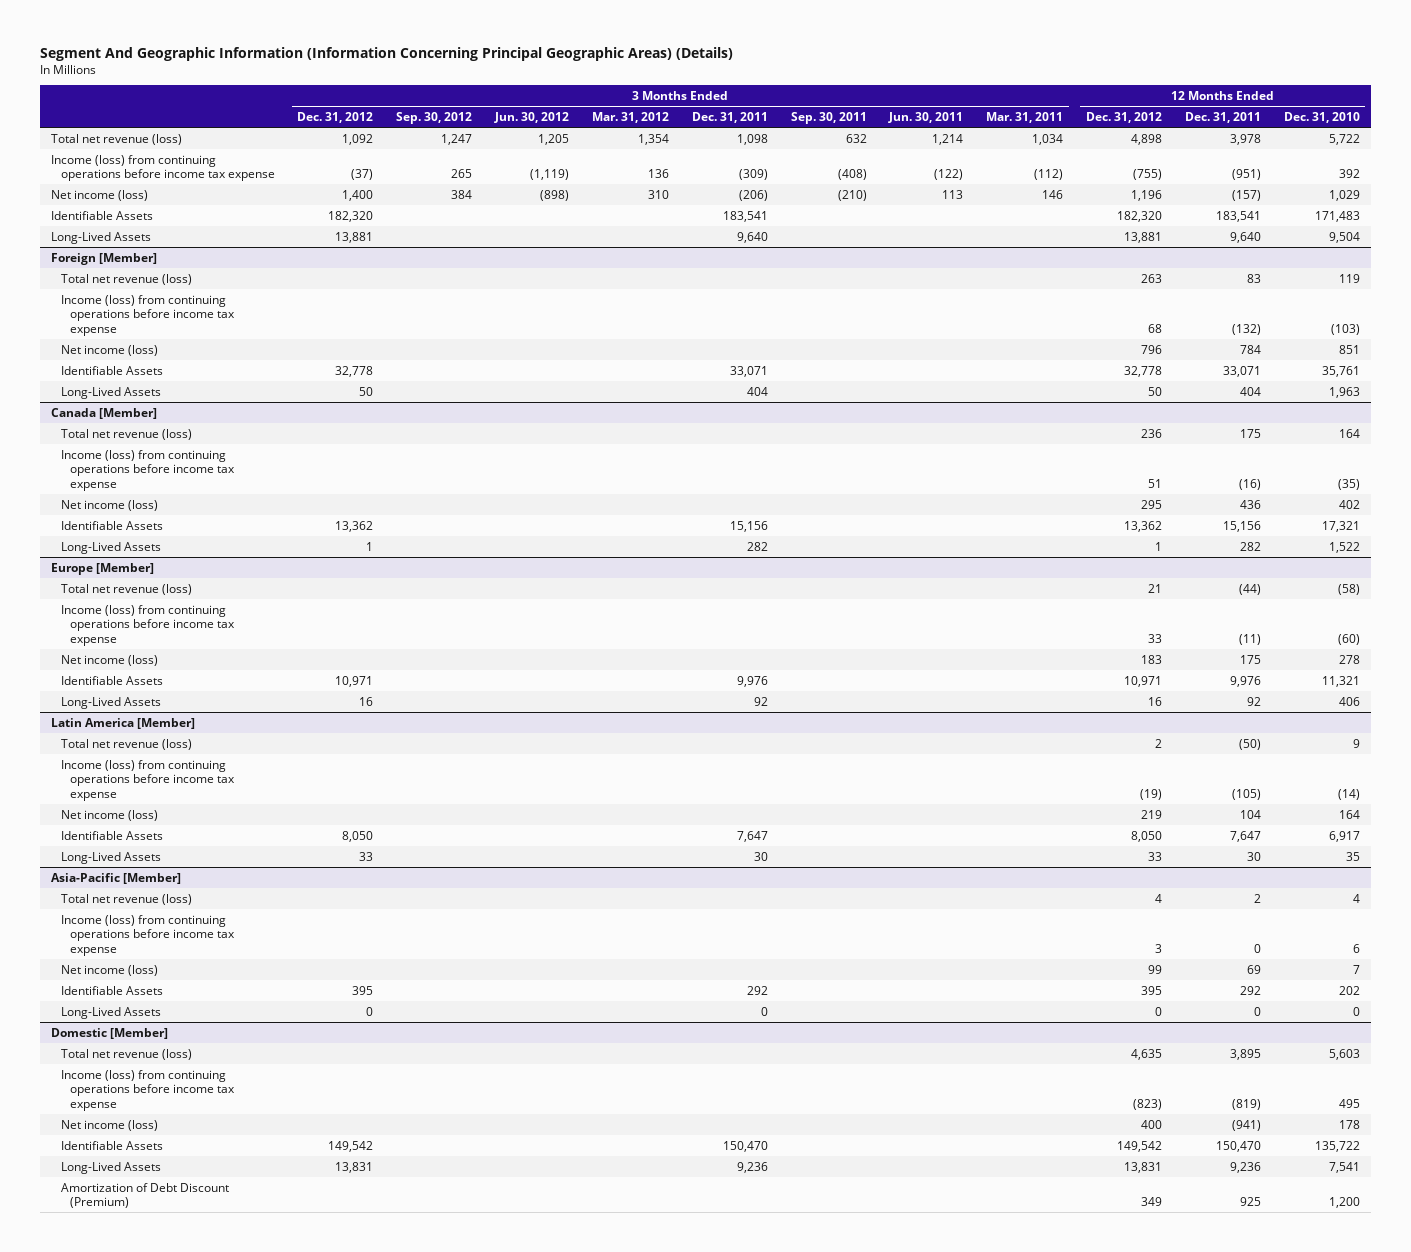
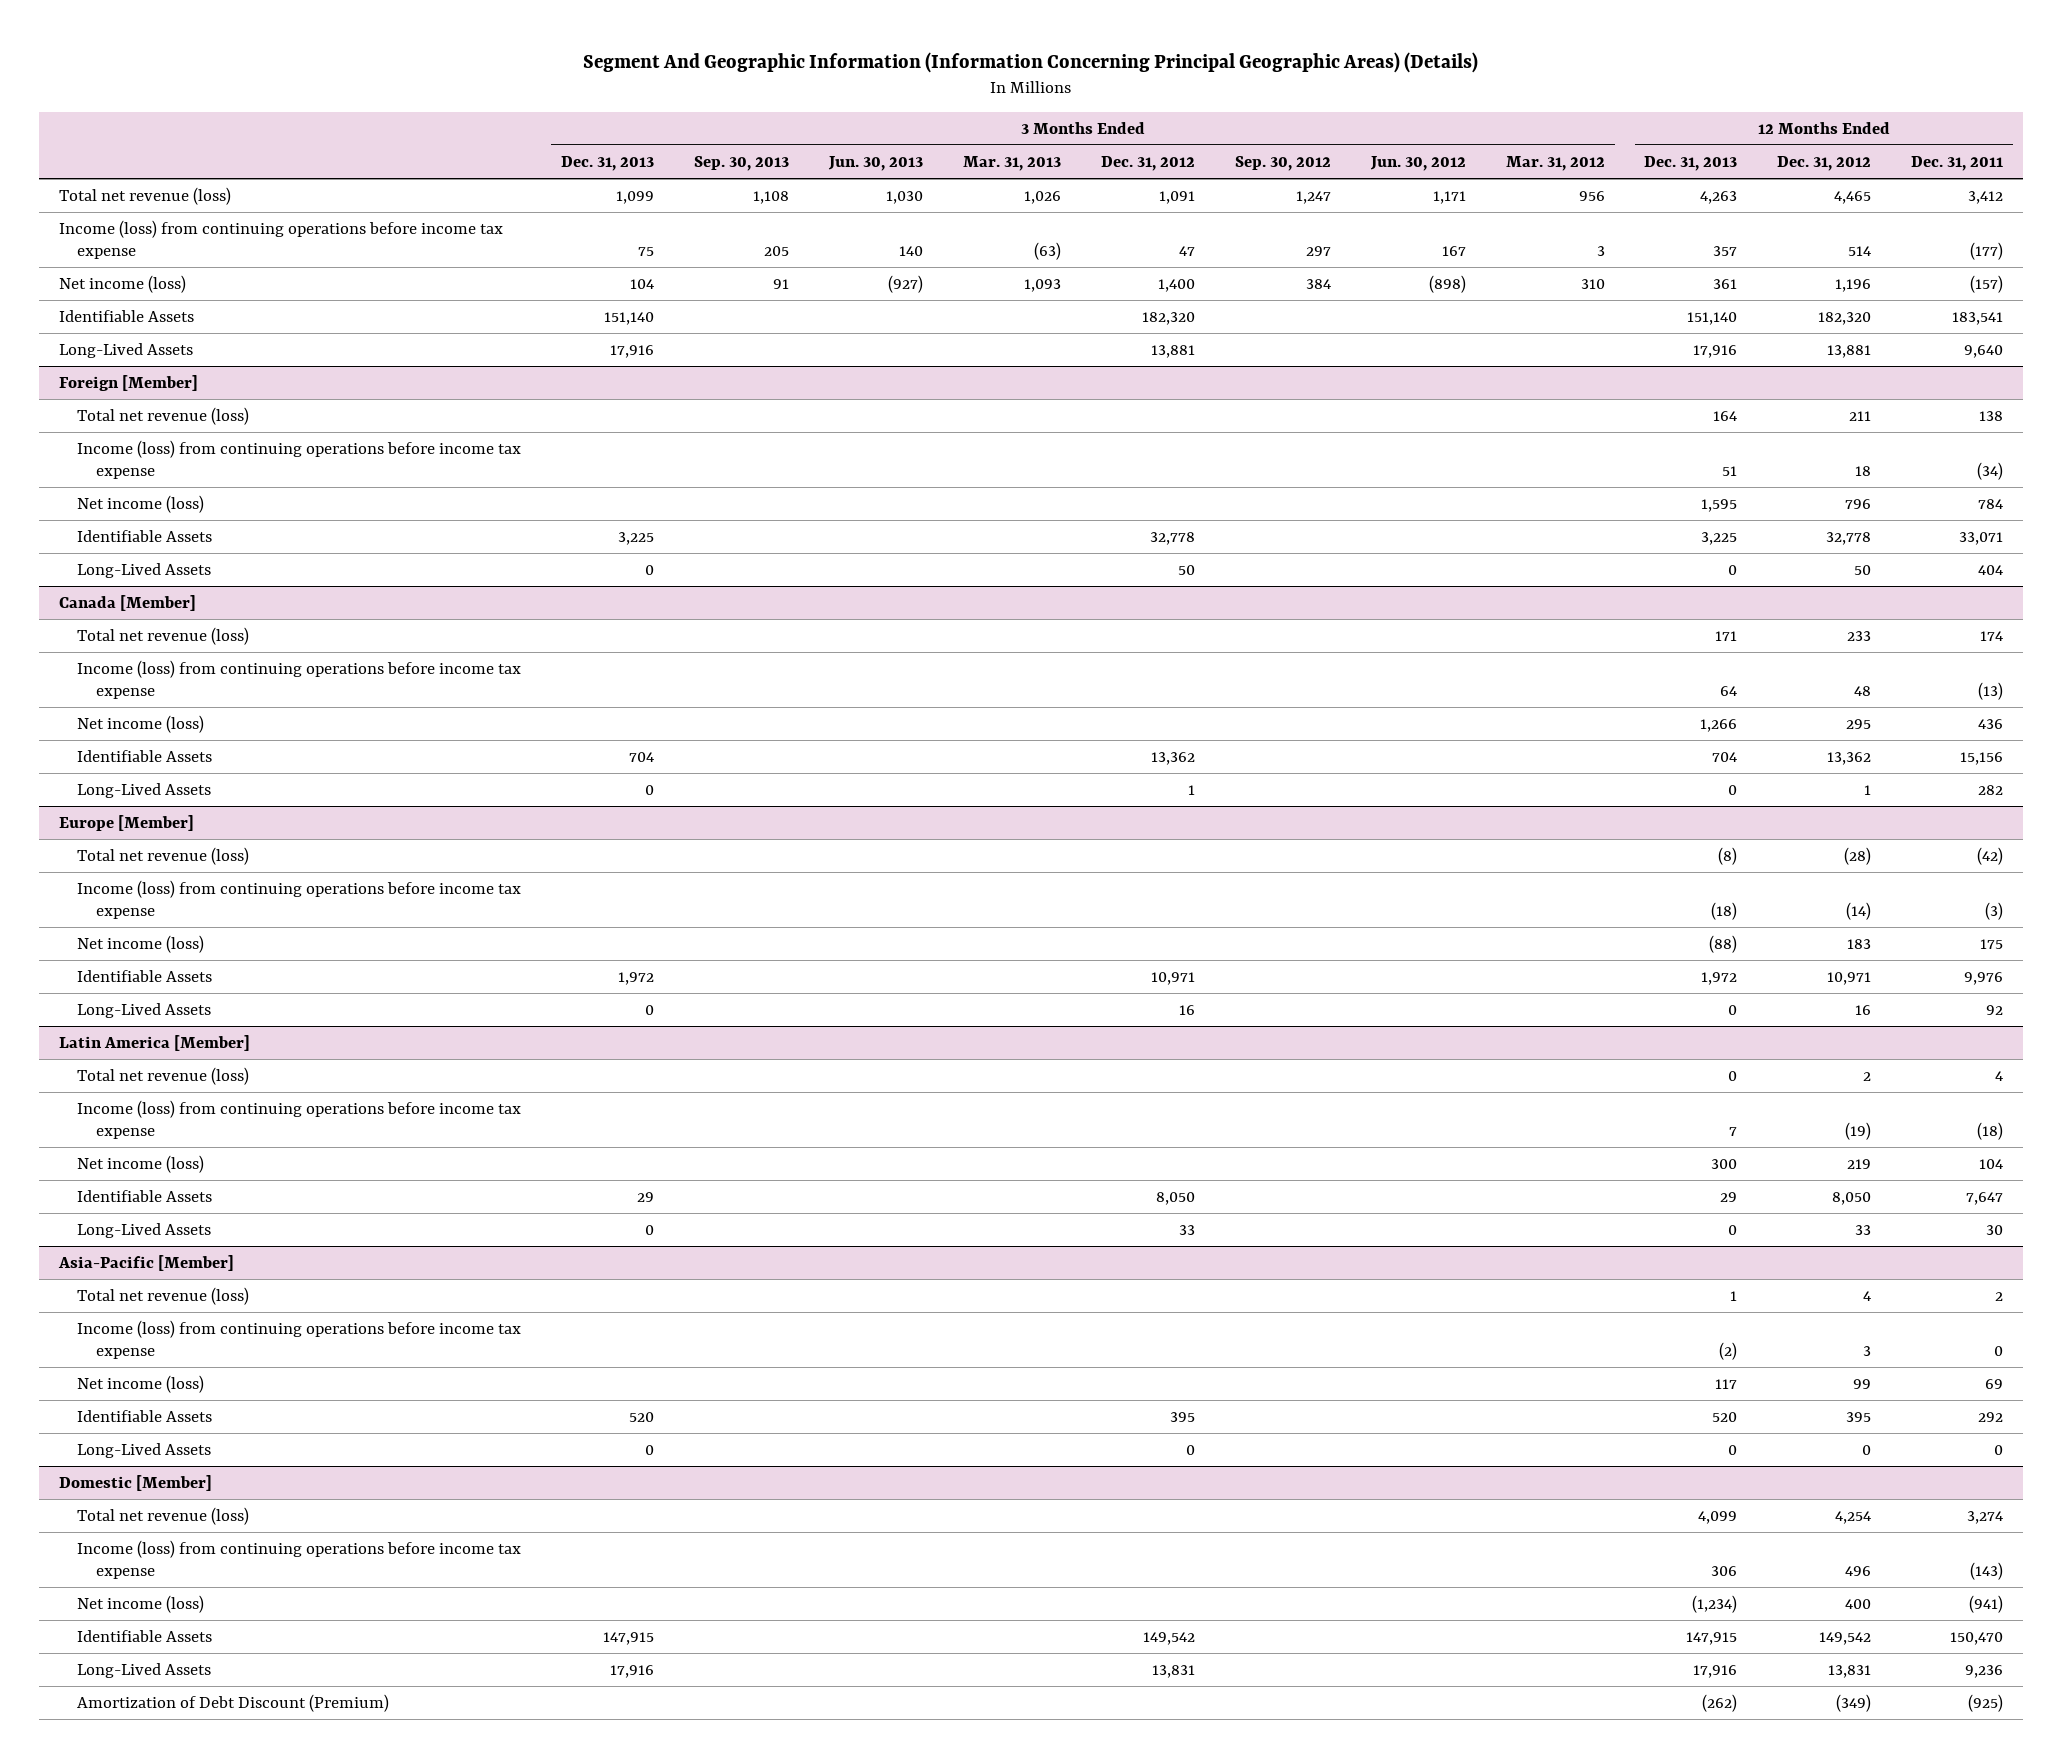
- | 3 Months Ended Dec. 31, 2012 | 3 Months Ended Sep. 30, 2012 | 3 Months Ended Jun. 30, 2012 | 3 Months Ended Mar. 31, 2012 | 3 Months Ended Dec. 31, 2011 | 3 Months Ended Sep. 30, 2011 | 3 Months Ended Jun. 30, 2011 | 3 Months Ended Mar. 31, 2011 | 12 Months Ended Dec. 31, 2012 | 12 Months Ended Dec. 31, 2011 | 12 Months Ended Dec. 31, 2010
+ | 3 Months Ended Dec. 31, 2013 | 3 Months Ended Sep. 30, 2013 | 3 Months Ended Jun. 30, 2013 | 3 Months Ended Mar. 31, 2013 | 3 Months Ended Dec. 31, 2012 | 3 Months Ended Sep. 30, 2012 | 3 Months Ended Jun. 30, 2012 | 3 Months Ended Mar. 31, 2012 | 12 Months Ended Dec. 31, 2013 | 12 Months Ended Dec. 31, 2012 | 12 Months Ended Dec. 31, 2011
- Total net revenue (loss) | 1,092 | 1,247 | 1,205 | 1,354 | 1,098 | 632 | 1,214 | 1,034 | 4,898 | 3,978 | 5,722
- Income (loss) from continuing operations before income tax expense | (37) | 265 | (1,119) | 136 | (309) | (408) | (122) | (112) | (755) | (951) | 392
+ Total net revenue (loss) | 1,099 | 1,108 | 1,030 | 1,026 | 1,091 | 1,247 | 1,171 | 956 | 4,263 | 4,465 | 3,412
+ Income (loss) from continuing operations before income tax expense | 75 | 205 | 140 | (63) | 47 | 297 | 167 | 3 | 357 | 514 | (177)
@ Foreign [Member]
- Total net revenue (loss) | | | | | | | | | 263 | 83 | 119
- Income (loss) from continuing operations before income tax expense | | | | | | | | | 68 | (132) | (103)
+ Total net revenue (loss) | | | | | | | | | 164 | 211 | 138
+ Income (loss) from continuing operations before income tax expense | | | | | | | | | 51 | 18 | (34)
@ Canada [Member]
- Total net revenue (loss) | | | | | | | | | 236 | 175 | 164
- Income (loss) from continuing operations before income tax expense | | | | | | | | | 51 | (16) | (35)
+ Total net revenue (loss) | | | | | | | | | 171 | 233 | 174
+ Income (loss) from continuing operations before income tax expense | | | | | | | | | 64 | 48 | (13)
@ Europe [Member]
- Total net revenue (loss) | | | | | | | | | 21 | (44) | (58)
- Income (loss) from continuing operations before income tax expense | | | | | | | | | 33 | (11) | (60)
+ Total net revenue (loss) | | | | | | | | | (8) | (28) | (42)
+ Income (loss) from continuing operations before income tax expense | | | | | | | | | (18) | (14) | (3)
@ Latin America [Member]
- Total net revenue (loss) | | | | | | | | | 2 | (50) | 9
- Income (loss) from continuing operations before income tax expense | | | | | | | | | (19) | (105) | (14)
+ Total net revenue (loss) | | | | | | | | | 0 | 2 | 4
+ Income (loss) from continuing operations before income tax expense | | | | | | | | | 7 | (19) | (18)
@ Domestic [Member]
- Total net revenue (loss) | | | | | | | | | 4,635 | 3,895 | 5,603
- Income (loss) from continuing operations before income tax expense | | | | | | | | | (823) | (819) | 495
+ Total net revenue (loss) | | | | | | | | | 4,099 | 4,254 | 3,274
+ Income (loss) from continuing operations before income tax expense | | | | | | | | | 306 | 496 | (143)
- Amortization of Debt Discount (Premium) | | | | | | | | | 349 | 925 | 1,200
+ Amortization of Debt Discount (Premium) | | | | | | | | | (262) | (349) | (925)

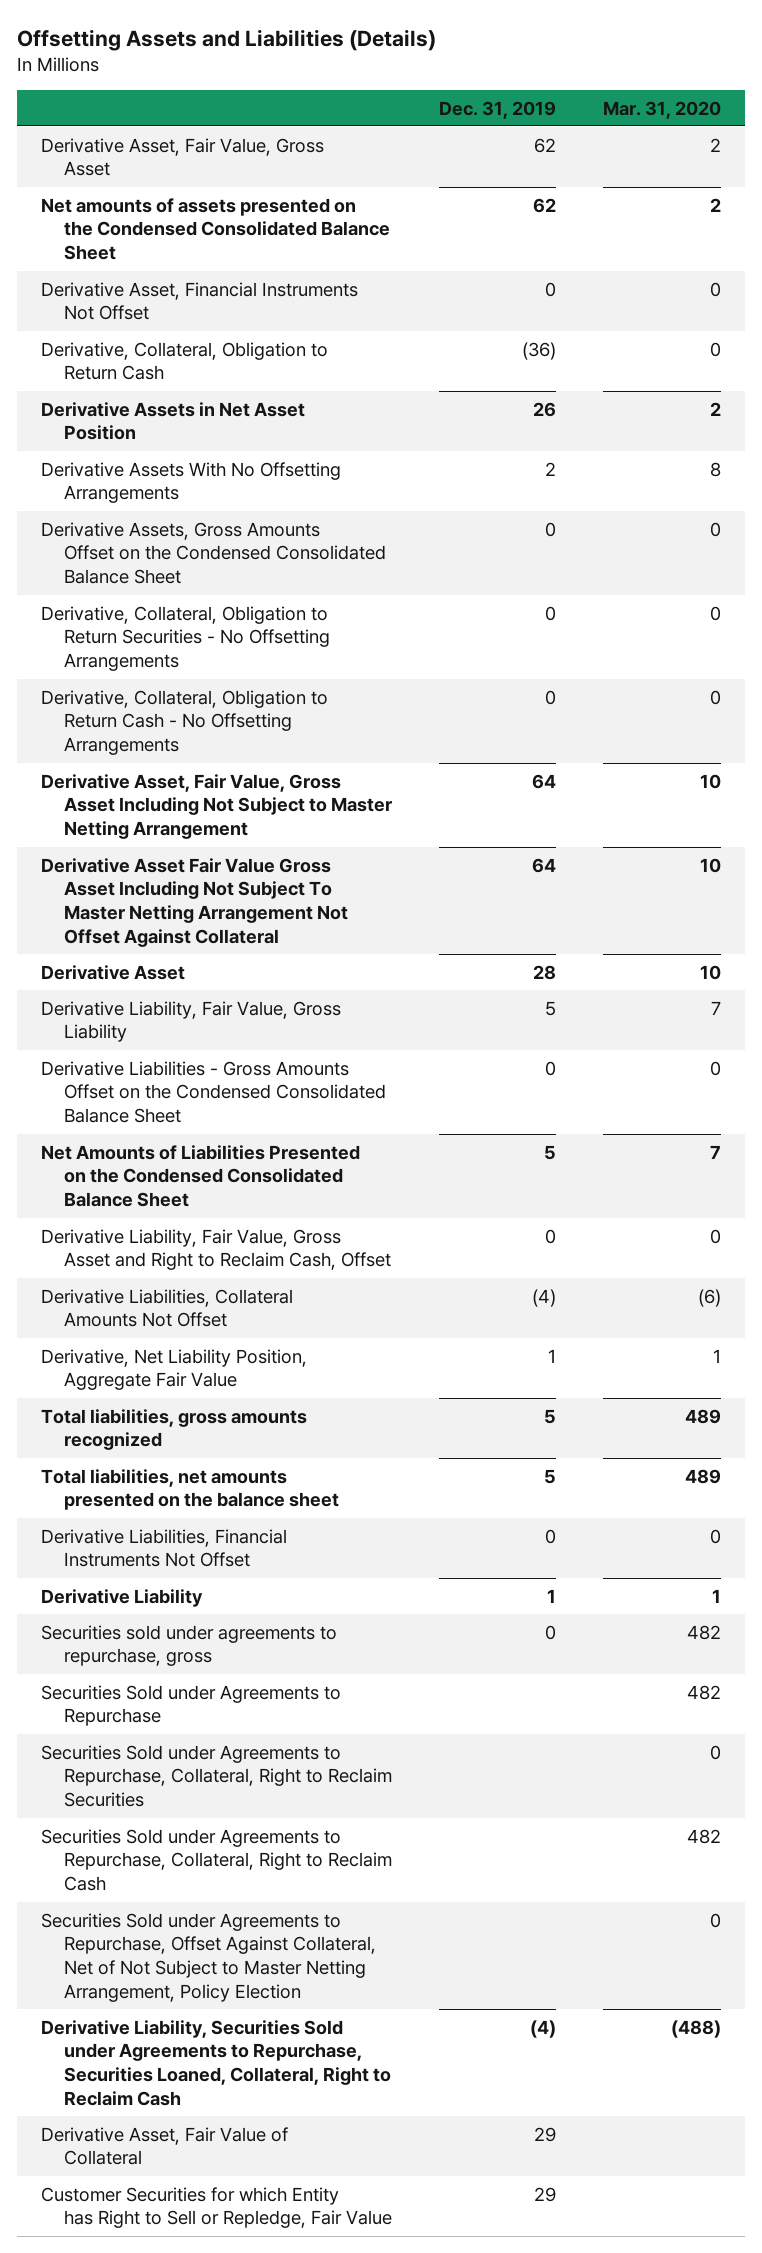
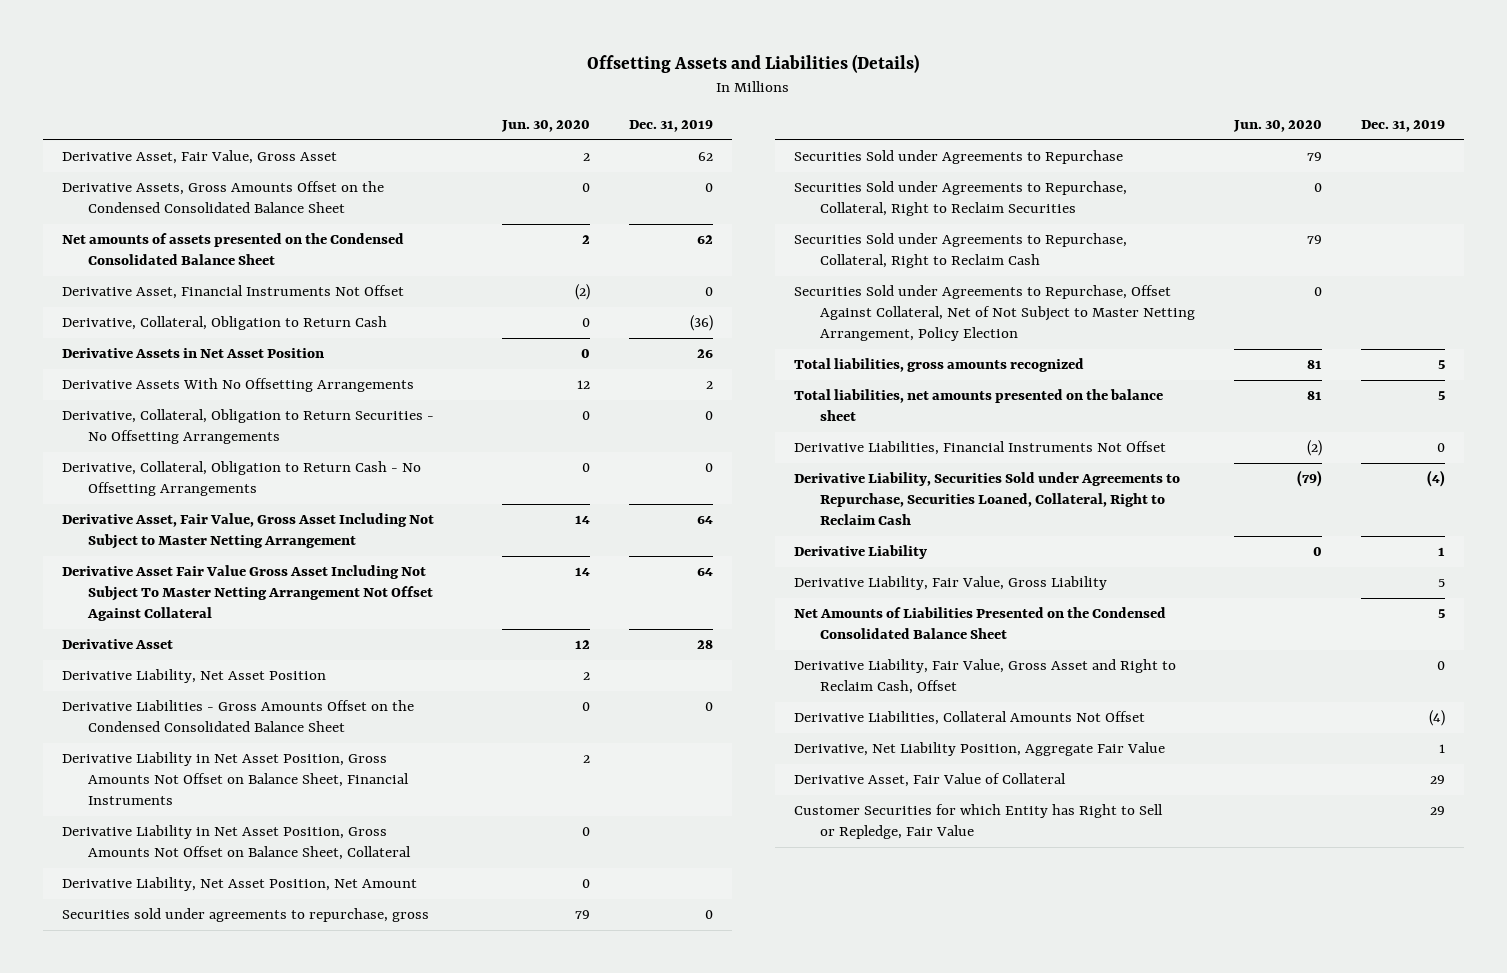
- | Dec. 31, 2019 | Mar. 31, 2020
+ | Jun. 30, 2020 | Dec. 31, 2019
moved up: Derivative Assets, Gross Amounts Offset on the Condensed Consolidated Balance Sheet | 0 | 0
+ Derivative Liability, Net Asset Position | 2 |
+ Derivative Liability in Net Asset Position, Gross Amounts Not Offset on Balance Sheet, Financial Instruments | 2 |
+ Derivative Liability in Net Asset Position, Gross Amounts Not Offset on Balance Sheet, Collateral | 0 |
+ Derivative Liability, Net Asset Position, Net Amount | 0 |
moved down: Total liabilities, gross amounts recognized | 81 | 5
moved down: Total liabilities, net amounts presented on the balance sheet | 81 | 5
moved down: Derivative Liabilities, Financial Instruments Not Offset | (2) | 0
moved down: Derivative Liability | 0 | 1
moved down: Derivative Liability, Fair Value, Gross Liability | | 5
moved down: Net Amounts of Liabilities Presented on the Condensed Consolidated Balance Sheet | | 5
moved down: Derivative Liability, Fair Value, Gross Asset and Right to Reclaim Cash, Offset | | 0
moved down: Derivative Liabilities, Collateral Amounts Not Offset | | (4)
moved down: Derivative, Net Liability Position, Aggregate Fair Value | | 1

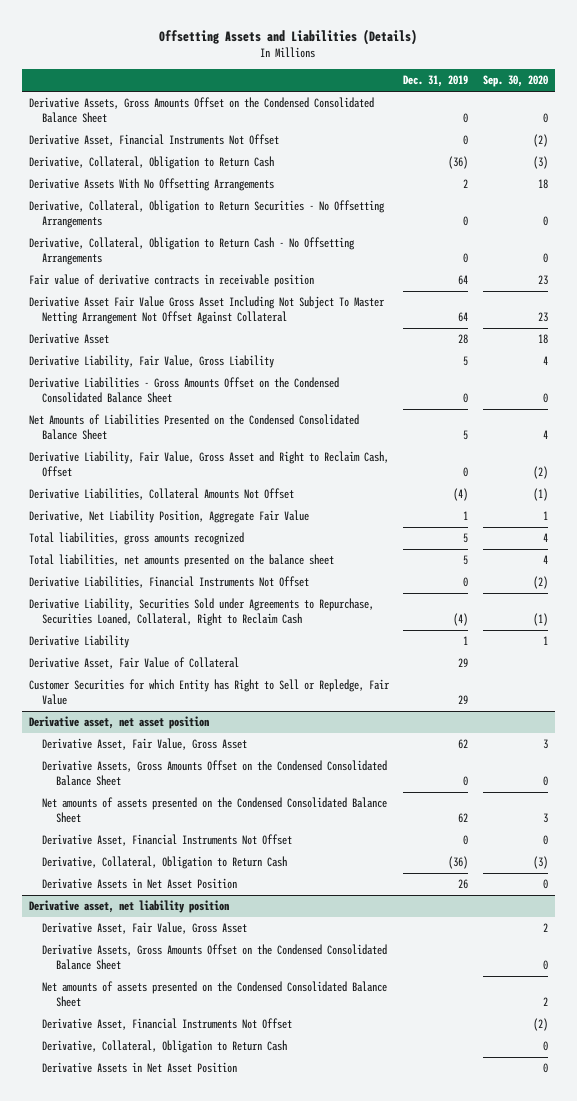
- | Jun. 30, 2020 | Dec. 31, 2019
+ | Dec. 31, 2019 | Sep. 30, 2020
- Derivative Asset, Fair Value, Gross Asset | 2 | 62
- Net amounts of assets presented on the Condensed Consolidated Balance Sheet | 2 | 62
- Derivative Assets in Net Asset Position | 0 | 26
- Derivative Asset, Fair Value, Gross Asset Including Not Subject to Master Netting Arrangement | 14 | 64
+ Fair value of derivative contracts in receivable position | 64 | 23
- Derivative Liability, Net Asset Position | 2 |
moved up: Derivative Liability, Fair Value, Gross Liability | 5 | 4
- Derivative Liability in Net Asset Position, Gross Amounts Not Offset on Balance Sheet, Financial Instruments | 2 |
- Derivative Liability in Net Asset Position, Gross Amounts Not Offset on Balance Sheet, Collateral | 0 |
- Derivative Liability, Net Asset Position, Net Amount | 0 |
- Securities sold under agreements to repurchase, gross | 79 | 0
- Securities Sold under Agreements to Repurchase | 79 |
- Securities Sold under Agreements to Repurchase, Collateral, Right to Reclaim Securities | 0 |
- Securities Sold under Agreements to Repurchase, Collateral, Right to Reclaim Cash | 79 |
- Securities Sold under Agreements to Repurchase, Offset Against Collateral, Net of Not Subject to Master Netting Arrangement, Policy Election | 0 |
moved up: Net Amounts of Liabilities Presented on the Condensed Consolidated Balance Sheet | 5 | 4
moved up: Derivative Liability, Fair Value, Gross Asset and Right to Reclaim Cash, Offset | 0 | (2)
moved up: Derivative Liabilities, Collateral Amounts Not Offset | (4) | (1)
moved up: Derivative, Net Liability Position, Aggregate Fair Value | 1 | 1
+ Derivative asset, net asset position
+ Derivative Asset, Fair Value, Gross Asset | 62 | 3
+ Derivative Assets, Gross Amounts Offset on the Condensed Consolidated Balance Sheet | 0 | 0
+ Net amounts of assets presented on the Condensed Consolidated Balance Sheet | 62 | 3
+ Derivative Asset, Financial Instruments Not Offset | 0 | 0
+ Derivative, Collateral, Obligation to Return Cash | (36) | (3)
+ Derivative Assets in Net Asset Position | 26 | 0
+ Derivative asset, net liability position
+ Derivative Asset, Fair Value, Gross Asset | | 2
+ Derivative Assets, Gross Amounts Offset on the Condensed Consolidated Balance Sheet | | 0
+ Net amounts of assets presented on the Condensed Consolidated Balance Sheet | | 2
+ Derivative Asset, Financial Instruments Not Offset | | (2)
+ Derivative, Collateral, Obligation to Return Cash | | 0
+ Derivative Assets in Net Asset Position | | 0

